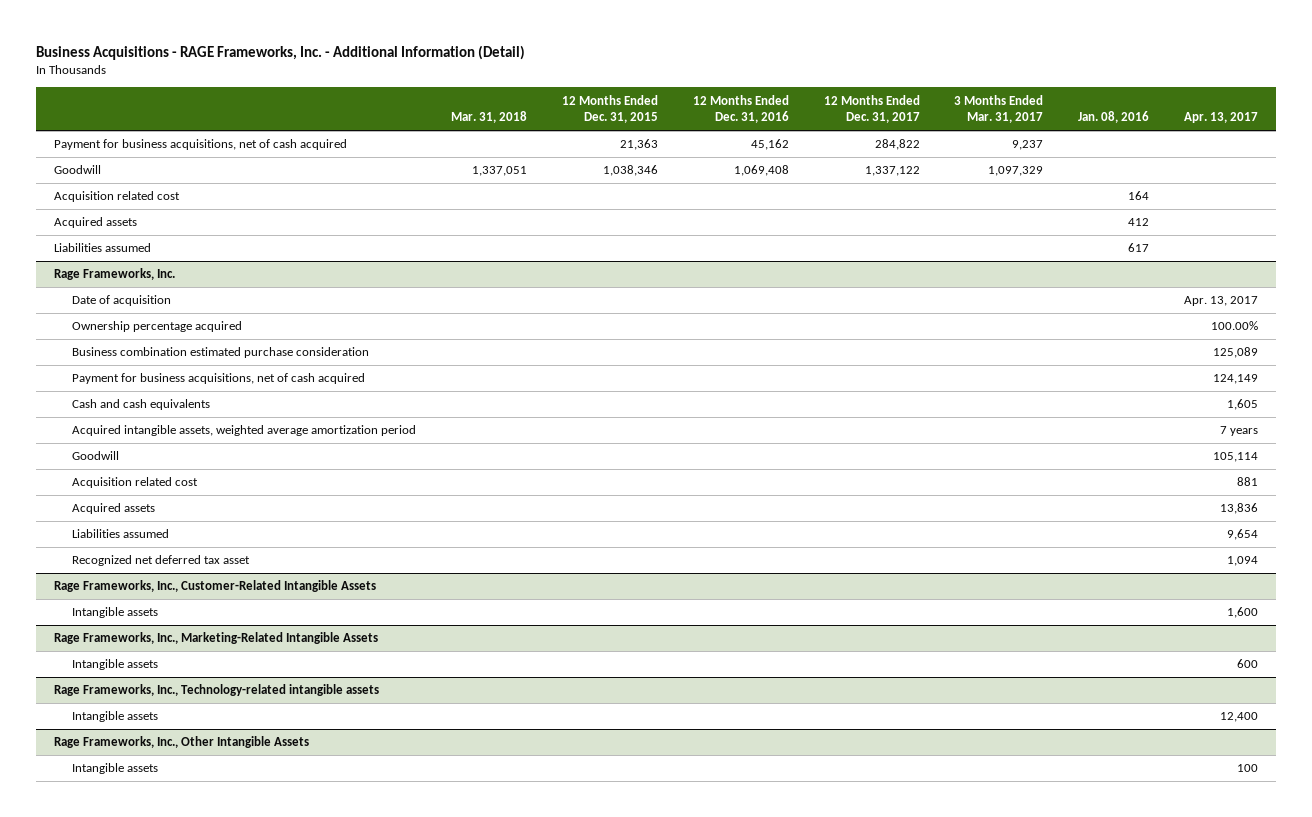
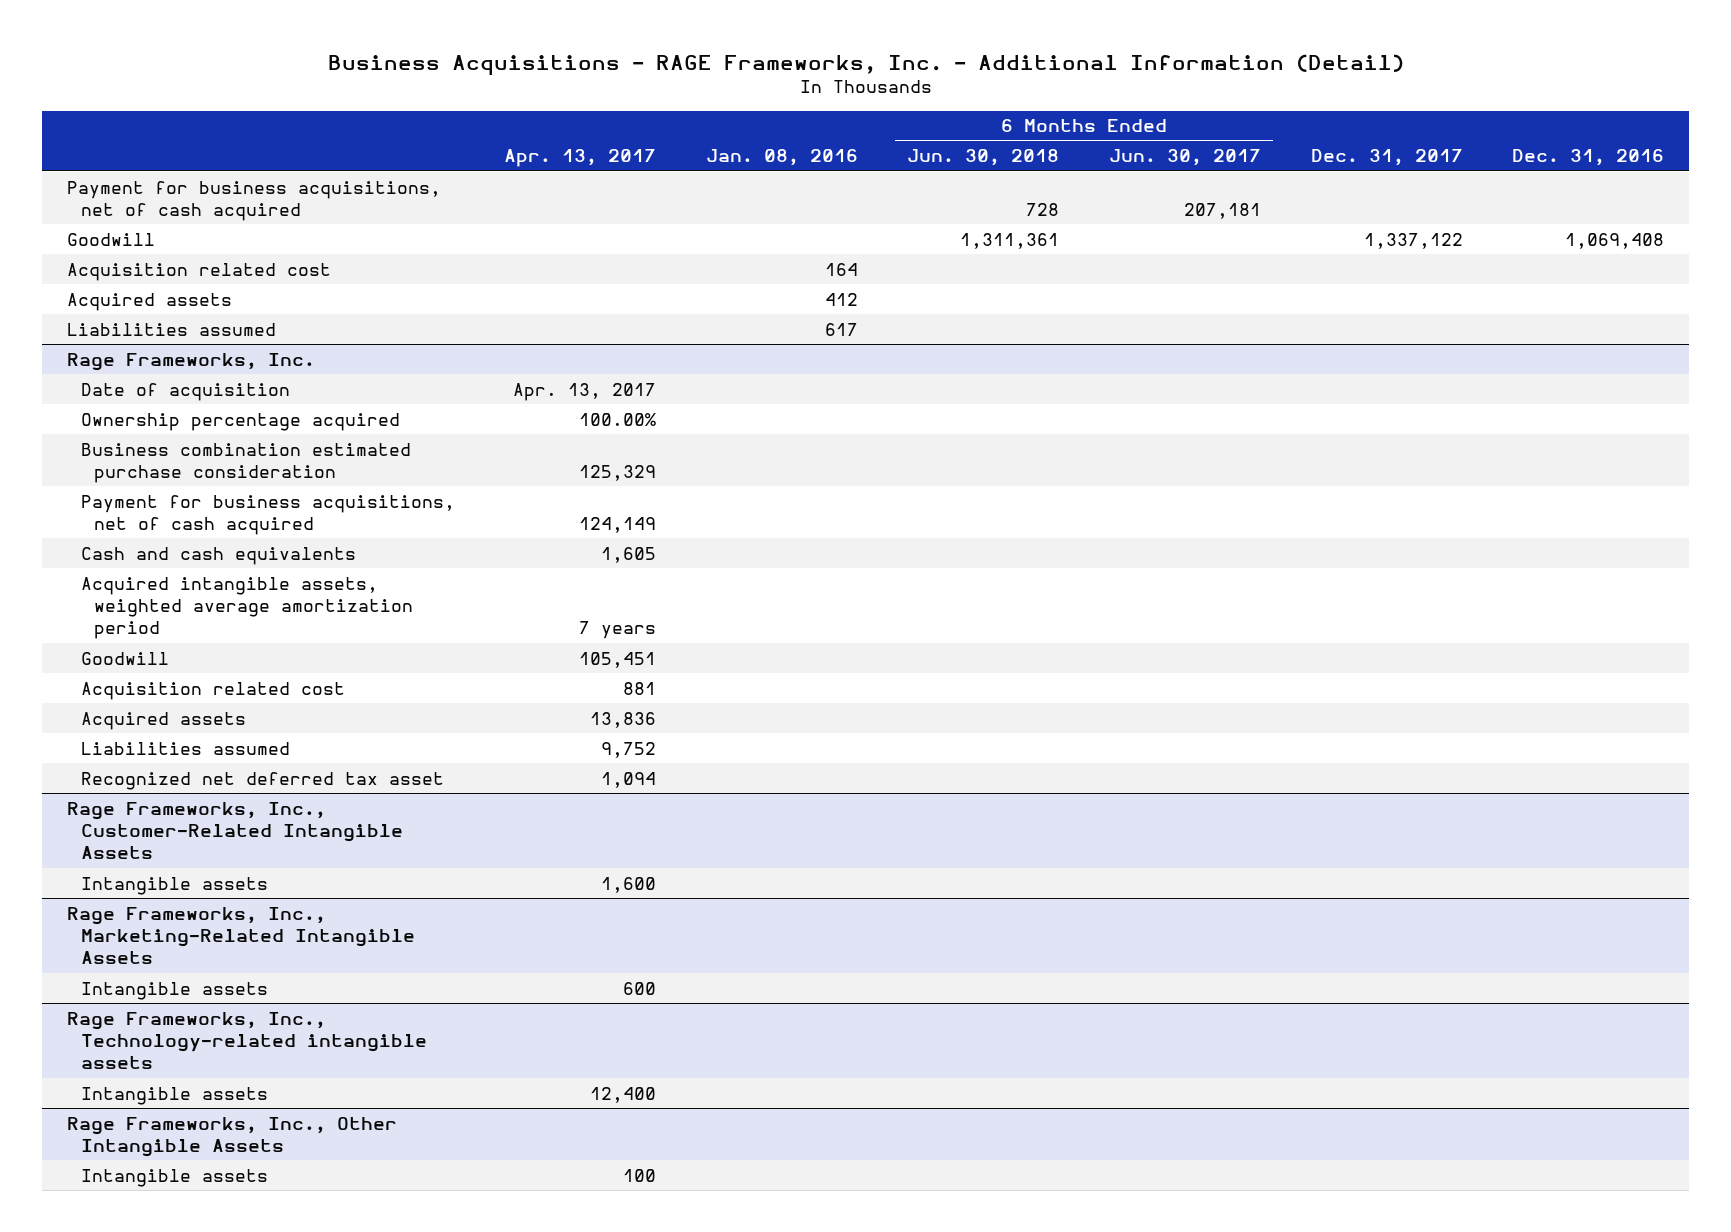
- | Mar. 31, 2018 | 12 Months Ended Dec. 31, 2015 | 12 Months Ended Dec. 31, 2016 | 12 Months Ended Dec. 31, 2017 | 3 Months Ended Mar. 31, 2017 | Jan. 08, 2016 | Apr. 13, 2017
+ | Apr. 13, 2017 | Jan. 08, 2016 | 6 Months Ended Jun. 30, 2018 | 6 Months Ended Jun. 30, 2017 | Dec. 31, 2017 | Dec. 31, 2016
@ Rage Frameworks, Inc.
- Business combination estimated purchase consideration | | | | | | | 125,089
+ Business combination estimated purchase consideration | 125,329 | | | | |
- Goodwill | | | | | | | 105,114
+ Goodwill | 105,451 | | | | |
- Liabilities assumed | | | | | | | 9,654
+ Liabilities assumed | 9,752 | | | | |

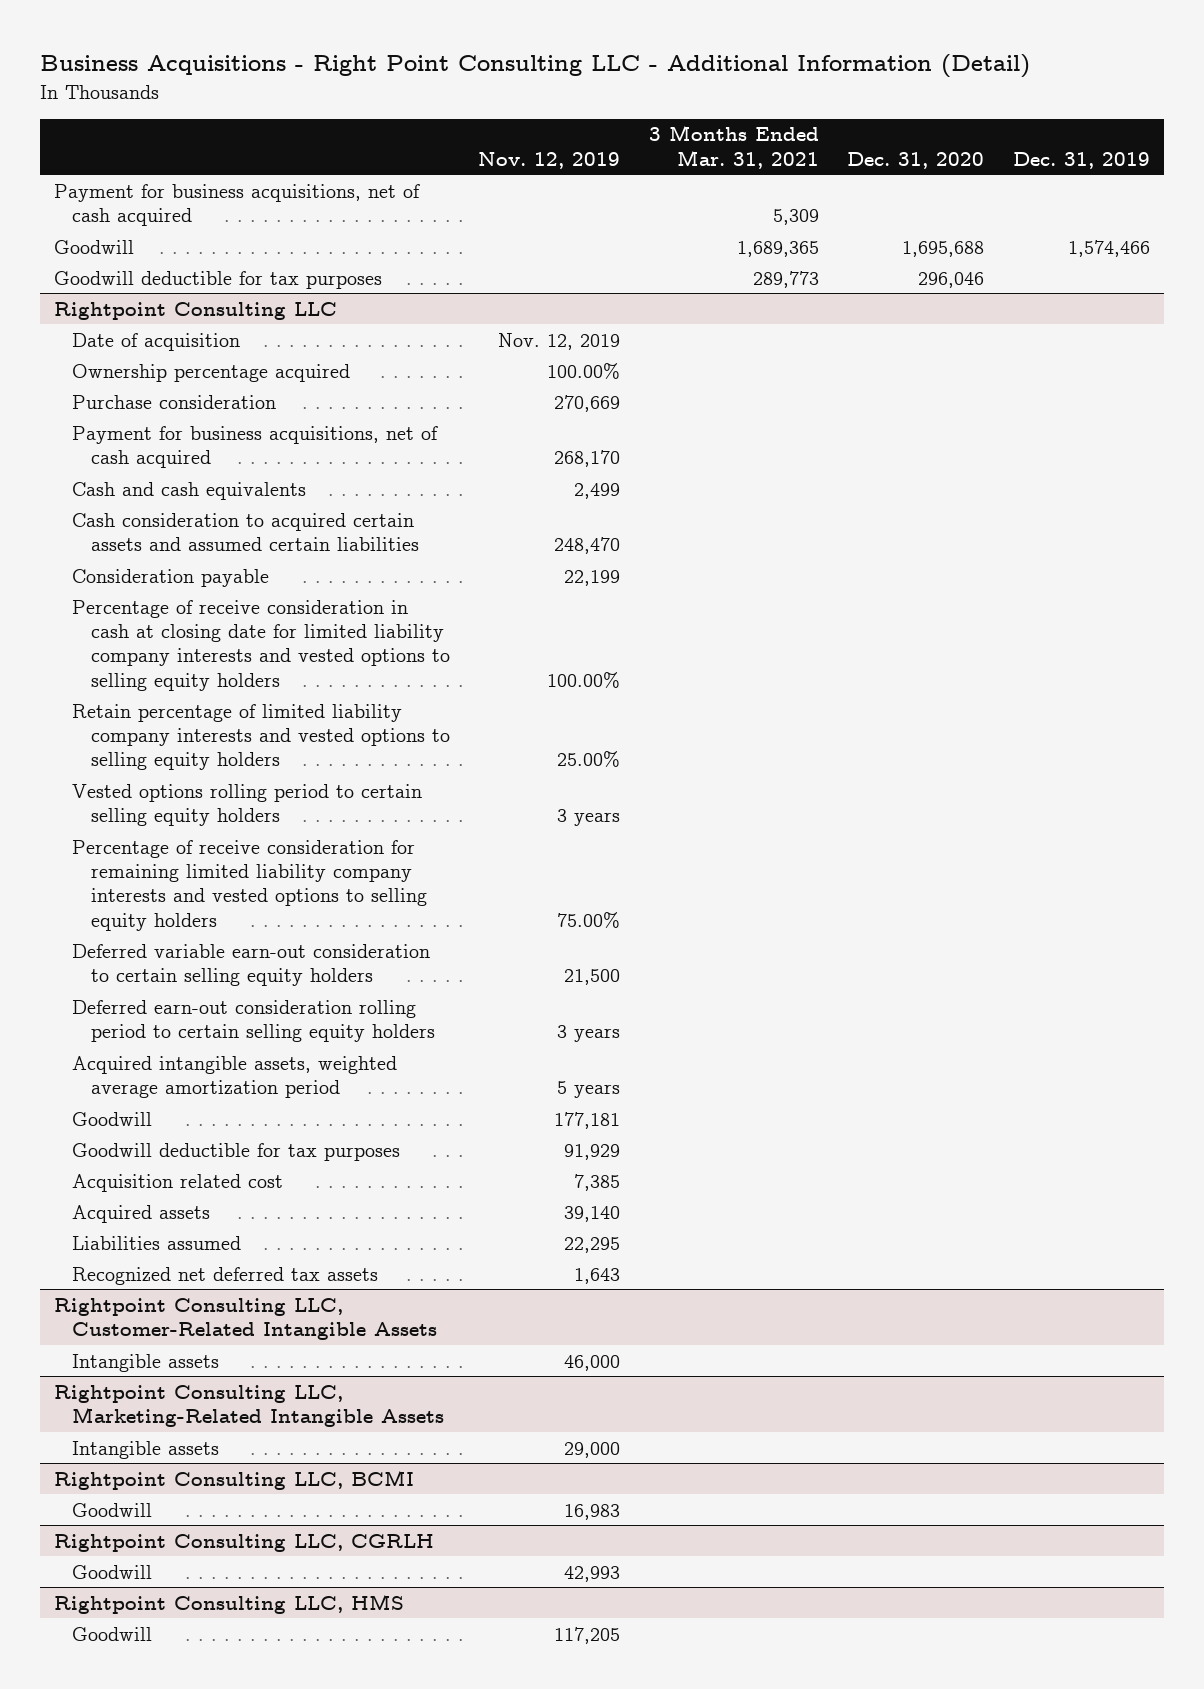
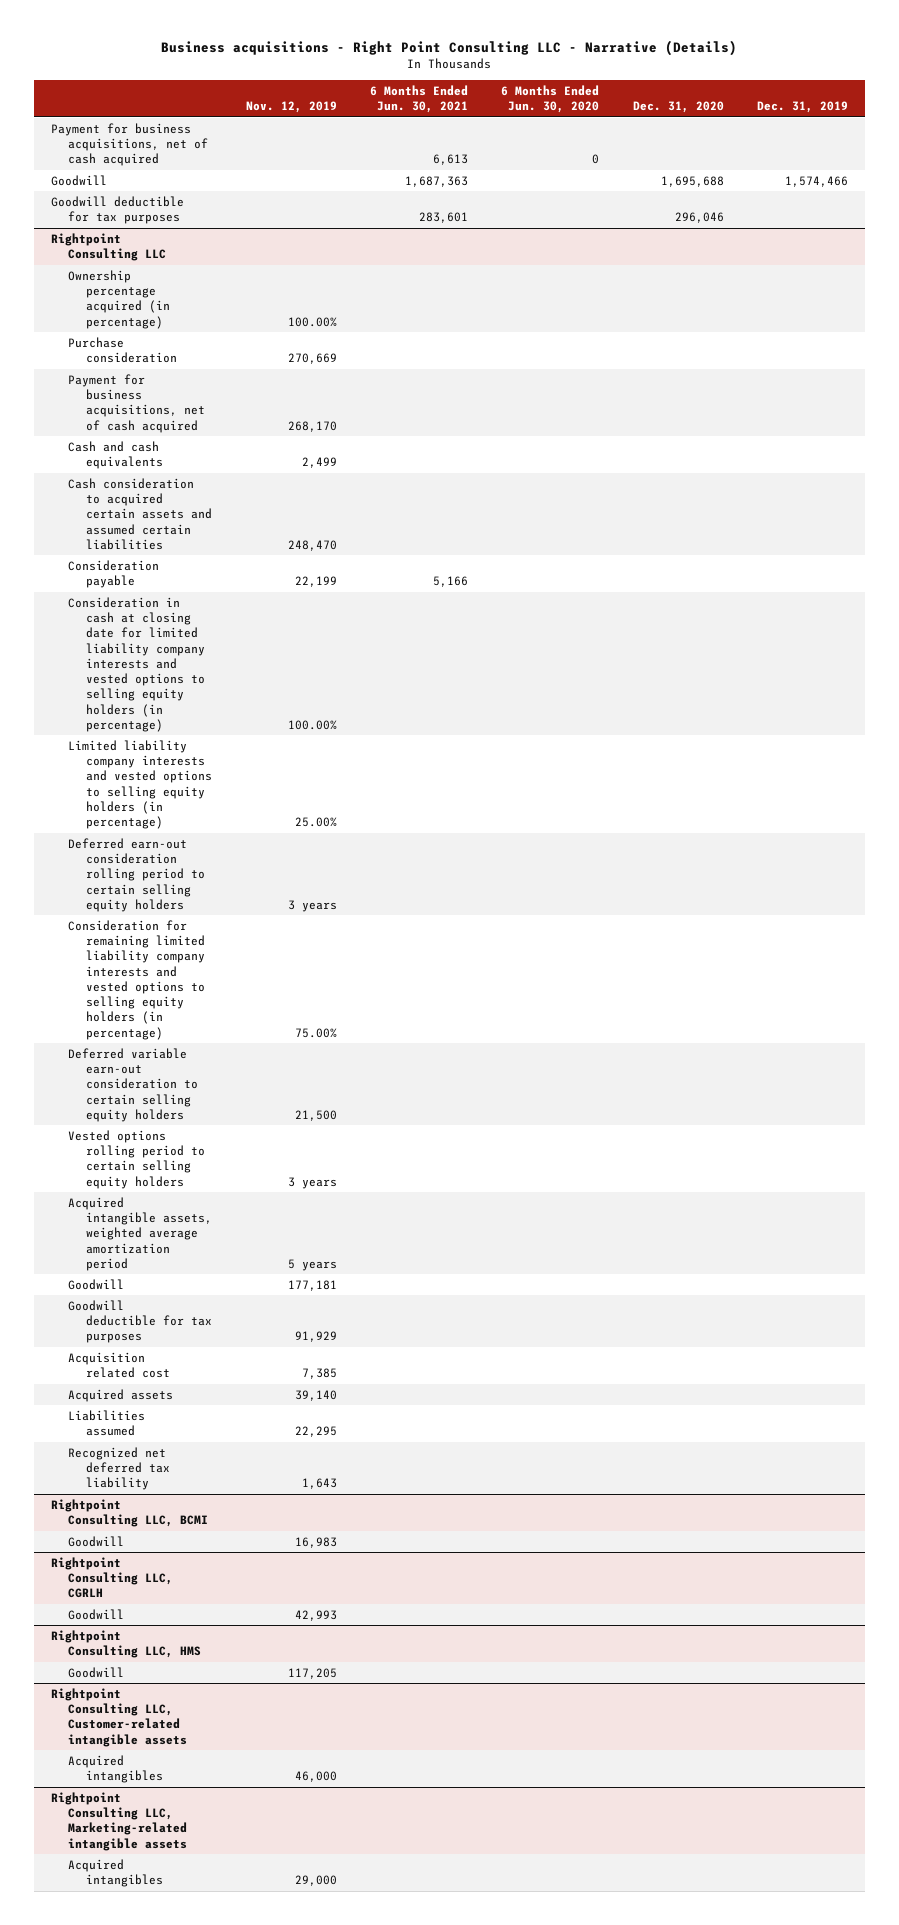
- Business Acquisitions - Right Point Consulting LLC - Additional Information (Detail)
+ Business acquisitions - Right Point Consulting LLC - Narrative (Details)
- | Nov. 12, 2019 | 3 Months Ended Mar. 31, 2021 | Dec. 31, 2020 | Dec. 31, 2019
+ | Nov. 12, 2019 | 6 Months Ended Jun. 30, 2021 | 6 Months Ended Jun. 30, 2020 | Dec. 31, 2020 | Dec. 31, 2019
@ Rightpoint Consulting LLC
- Date of acquisition | Nov. 12, 2019 | | |
- Ownership percentage acquired | 100.00% | | |
+ Ownership percentage acquired (in percentage) | 100.00% | | | |
- Percentage of receive consideration in cash at closing date for limited liability company interests and vested options to selling equity holders | 100.00% | | |
- Retain percentage of limited liability company interests and vested options to selling equity holders | 25.00% | | |
- Percentage of receive consideration for remaining limited liability company interests and vested options to selling equity holders | 75.00% | | |
+ Consideration in cash at closing date for limited liability company interests and vested options to selling equity holders (in percentage) | 100.00% | | | |
+ Limited liability company interests and vested options to selling equity holders (in percentage) | 25.00% | | | |
+ Consideration for remaining limited liability company interests and vested options to selling equity holders (in percentage) | 75.00% | | | |
moved down: Deferred variable earn-out consideration to certain selling equity holders | 21,500 | | | |
moved down: Vested options rolling period to certain selling equity holders | 3 years | | | |
- Recognized net deferred tax assets | 1,643 | | |
- Rightpoint Consulting LLC, Customer-Related Intangible Assets
- Intangible assets | 46,000 | | |
- Rightpoint Consulting LLC, Marketing-Related Intangible Assets
- Intangible assets | 29,000 | | |
@ Rightpoint Consulting LLC
+ Recognized net deferred tax liability | 1,643 | | | |
+ Rightpoint Consulting LLC, Customer-related intangible assets
+ Acquired intangibles | 46,000 | | | |
+ Rightpoint Consulting LLC, Marketing-related intangible assets
+ Acquired intangibles | 29,000 | | | |

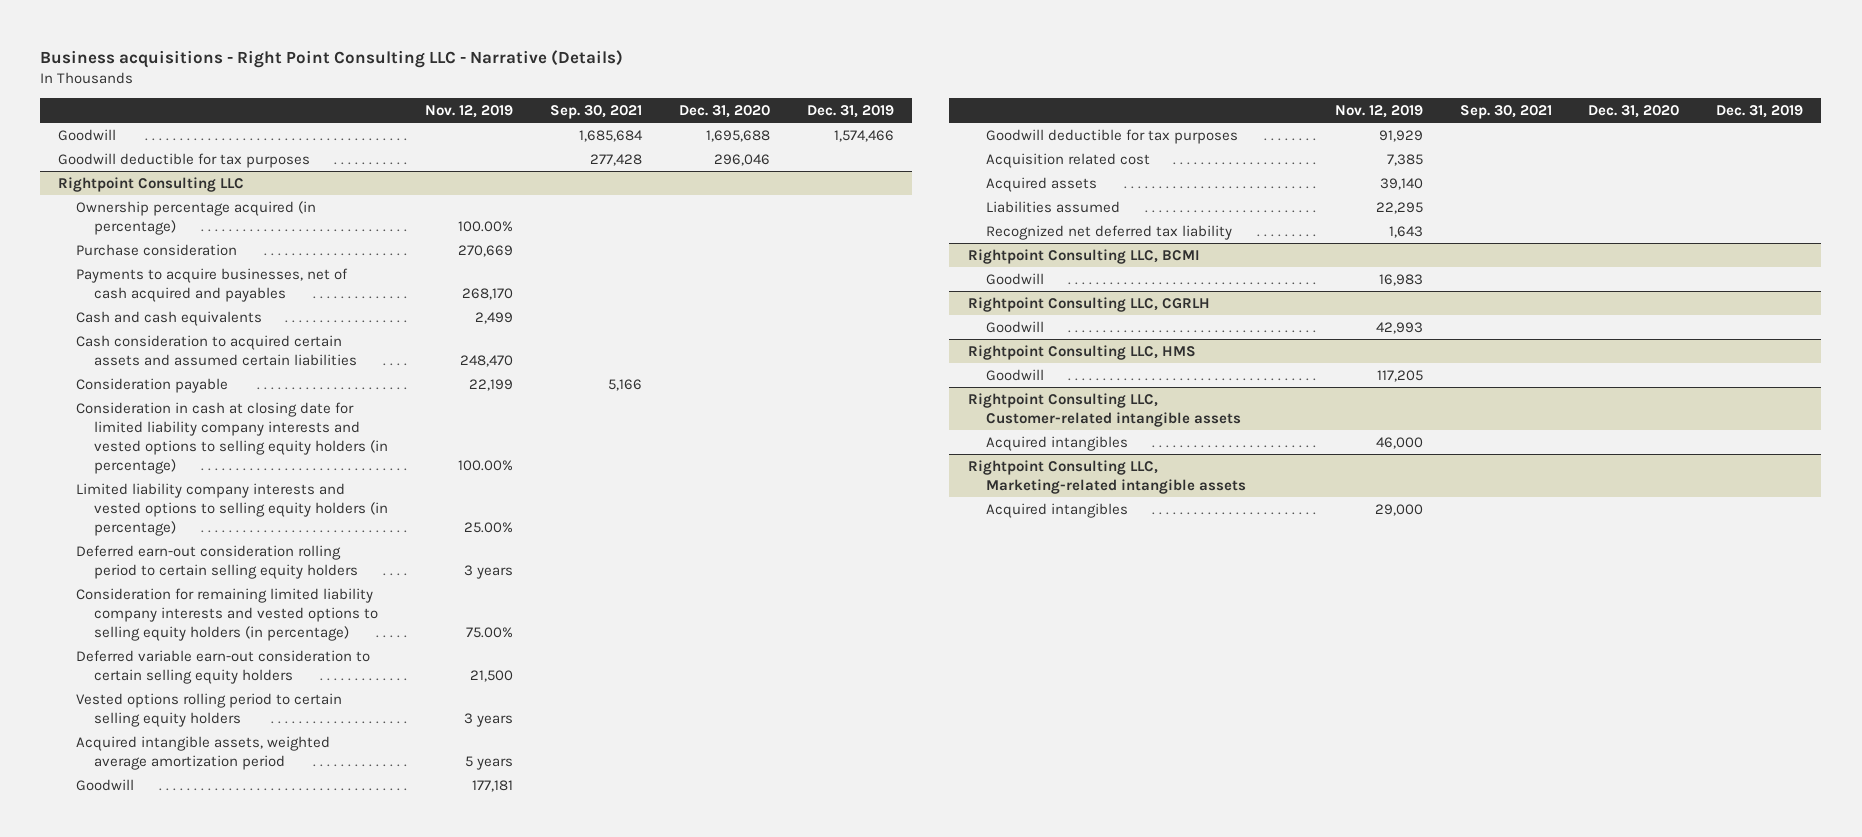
- | Nov. 12, 2019 | 6 Months Ended Jun. 30, 2021 | 6 Months Ended Jun. 30, 2020 | Dec. 31, 2020 | Dec. 31, 2019
+ | Nov. 12, 2019 | Sep. 30, 2021 | Dec. 31, 2020 | Dec. 31, 2019
- Payment for business acquisitions, net of cash acquired | | 6,613 | 0 | |
@ Rightpoint Consulting LLC
- Payment for business acquisitions, net of cash acquired | 268,170 | | | |
+ Payments to acquire businesses, net of cash acquired and payables | 268,170 | | |

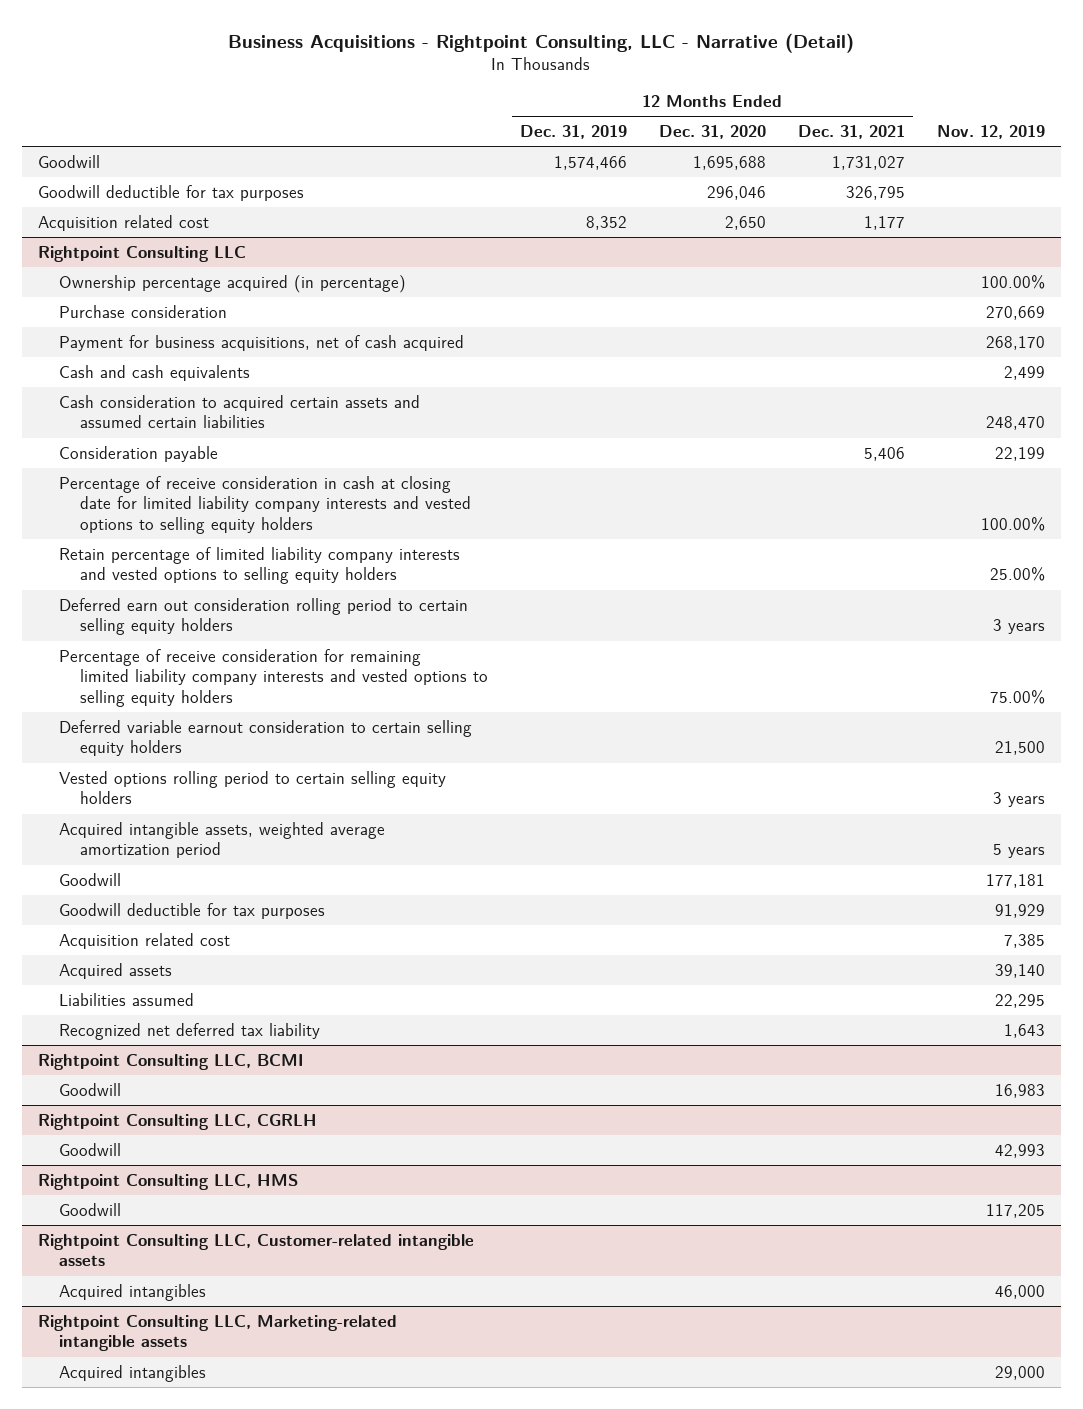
- Business acquisitions - Right Point Consulting LLC - Narrative (Details)
+ Business Acquisitions - Rightpoint Consulting, LLC - Narrative (Detail)
- | Nov. 12, 2019 | Sep. 30, 2021 | Dec. 31, 2020 | Dec. 31, 2019
+ | 12 Months Ended Dec. 31, 2019 | 12 Months Ended Dec. 31, 2020 | 12 Months Ended Dec. 31, 2021 | Nov. 12, 2019
+ Acquisition related cost | 8,352 | 2,650 | 1,177 |
@ Rightpoint Consulting LLC
- Payments to acquire businesses, net of cash acquired and payables | 268,170 | | |
+ Payment for business acquisitions, net of cash acquired | | | | 268,170
- Consideration in cash at closing date for limited liability company interests and vested options to selling equity holders (in percentage) | 100.00% | | |
- Limited liability company interests and vested options to selling equity holders (in percentage) | 25.00% | | |
- Deferred earn-out consideration rolling period to certain selling equity holders | 3 years | | |
- Consideration for remaining limited liability company interests and vested options to selling equity holders (in percentage) | 75.00% | | |
- Deferred variable earn-out consideration to certain selling equity holders | 21,500 | | |
+ Percentage of receive consideration in cash at closing date for limited liability company interests and vested options to selling equity holders | | | | 100.00%
+ Retain percentage of limited liability company interests and vested options to selling equity holders | | | | 25.00%
+ Deferred earn out consideration rolling period to certain selling equity holders | | | | 3 years
+ Percentage of receive consideration for remaining limited liability company interests and vested options to selling equity holders | | | | 75.00%
+ Deferred variable earnout consideration to certain selling equity holders | | | | 21,500

